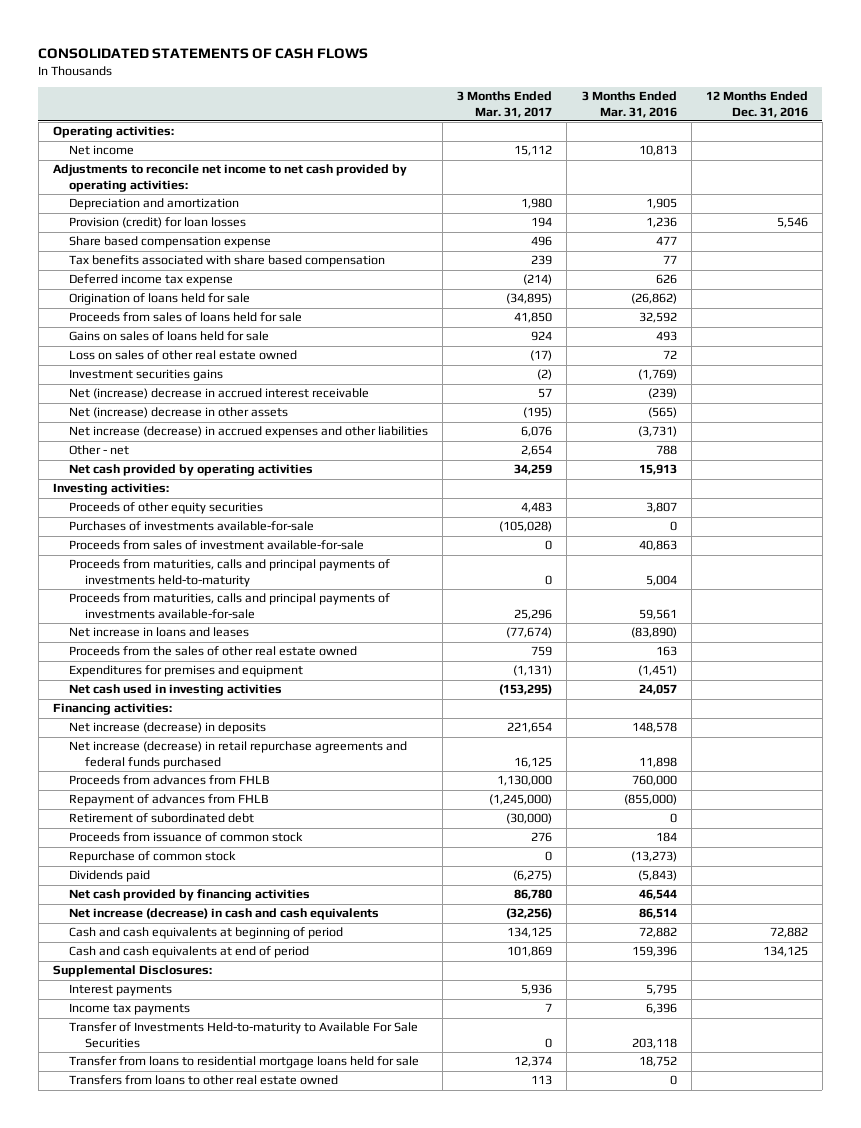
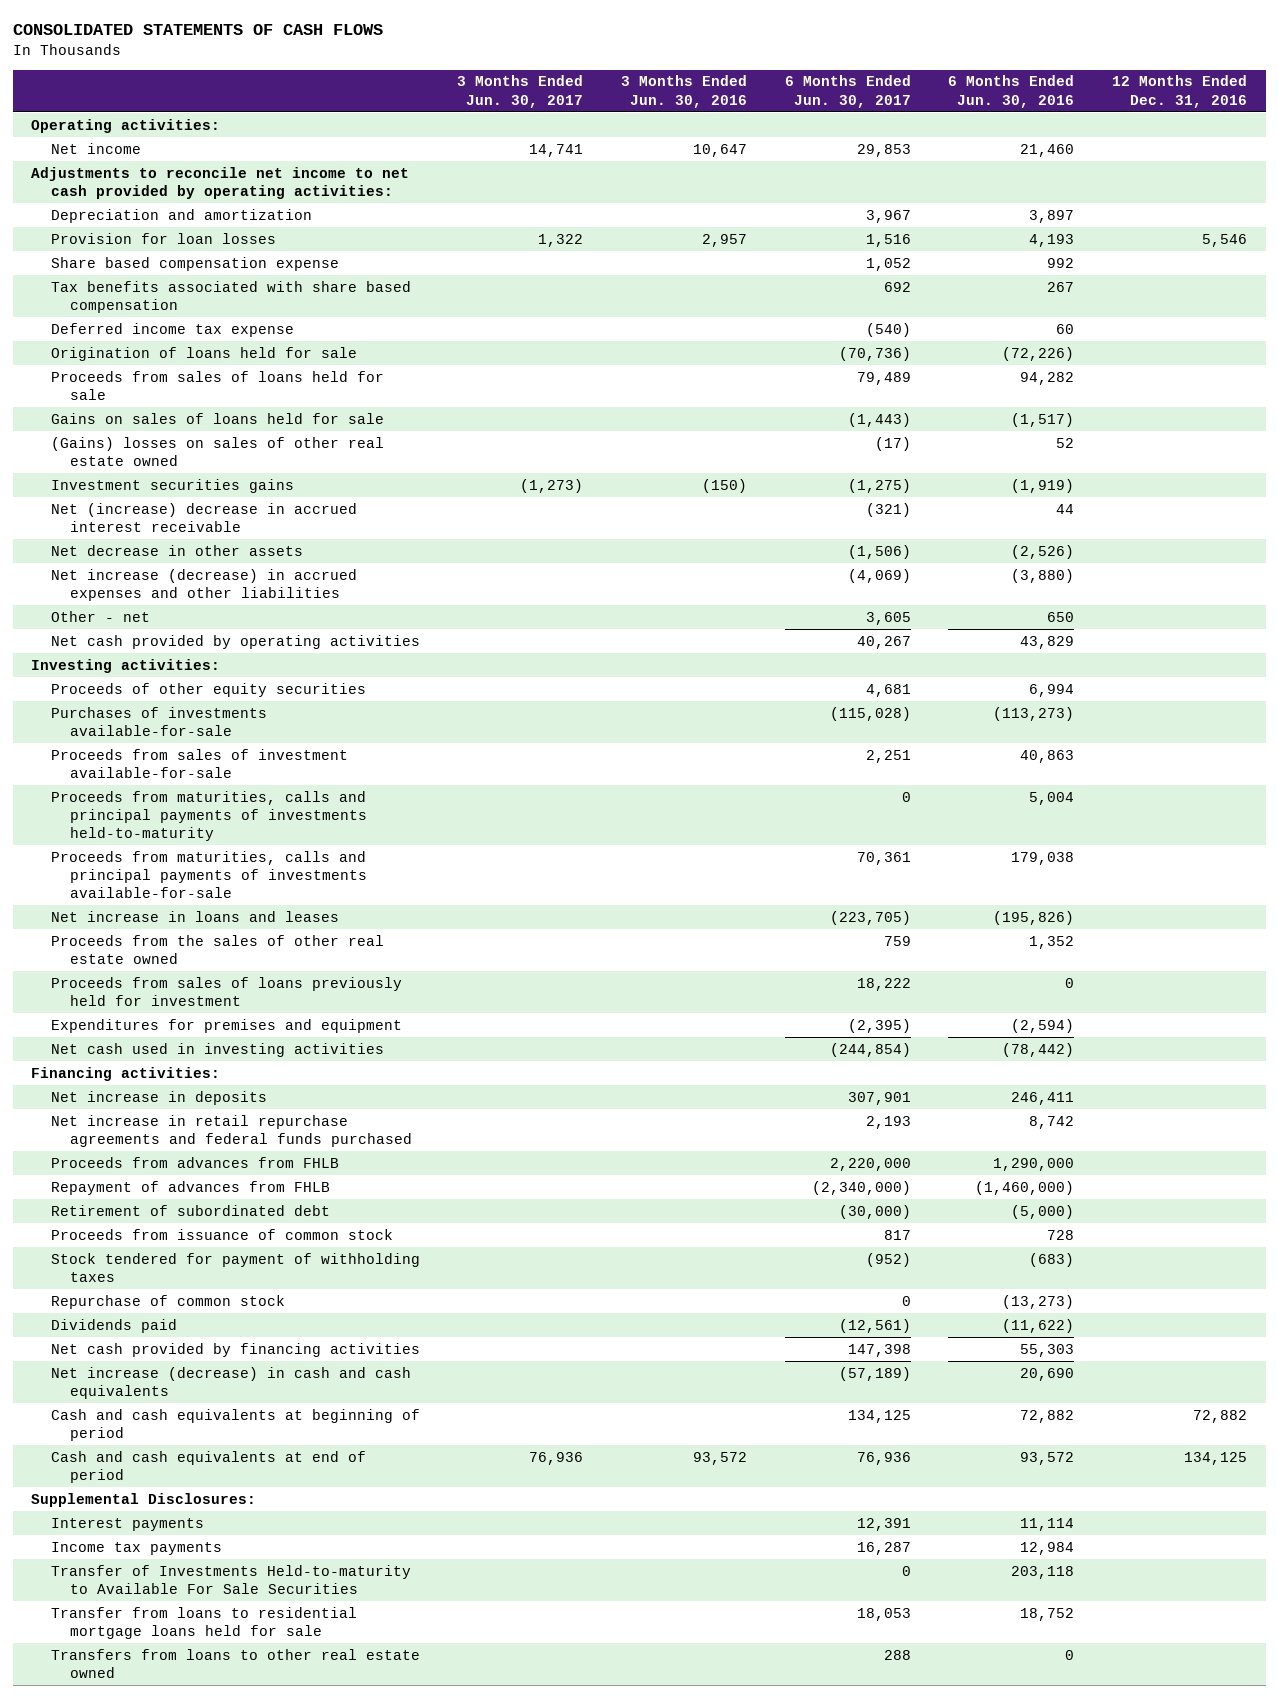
- | 3 Months Ended Mar. 31, 2017 | 3 Months Ended Mar. 31, 2016 | 12 Months Ended Dec. 31, 2016
+ | 3 Months Ended Jun. 30, 2017 | 3 Months Ended Jun. 30, 2016 | 6 Months Ended Jun. 30, 2017 | 6 Months Ended Jun. 30, 2016 | 12 Months Ended Dec. 31, 2016
- Provision (credit) for loan losses | 194 | 1,236 | 5,546
+ Provision for loan losses | 1,322 | 2,957 | 1,516 | 4,193 | 5,546
- Loss on sales of other real estate owned | (17) | 72 |
+ (Gains) losses on sales of other real estate owned | | | (17) | 52 |
- Net (increase) decrease in other assets | (195) | (565) |
+ Net decrease in other assets | | | (1,506) | (2,526) |
+ Proceeds from sales of loans previously held for investment | | | 18,222 | 0 |
- Net increase (decrease) in deposits | 221,654 | 148,578 |
- Net increase (decrease) in retail repurchase agreements and federal funds purchased | 16,125 | 11,898 |
+ Net increase in deposits | | | 307,901 | 246,411 |
+ Net increase in retail repurchase agreements and federal funds purchased | | | 2,193 | 8,742 |
+ Stock tendered for payment of withholding taxes | | | (952) | (683) |

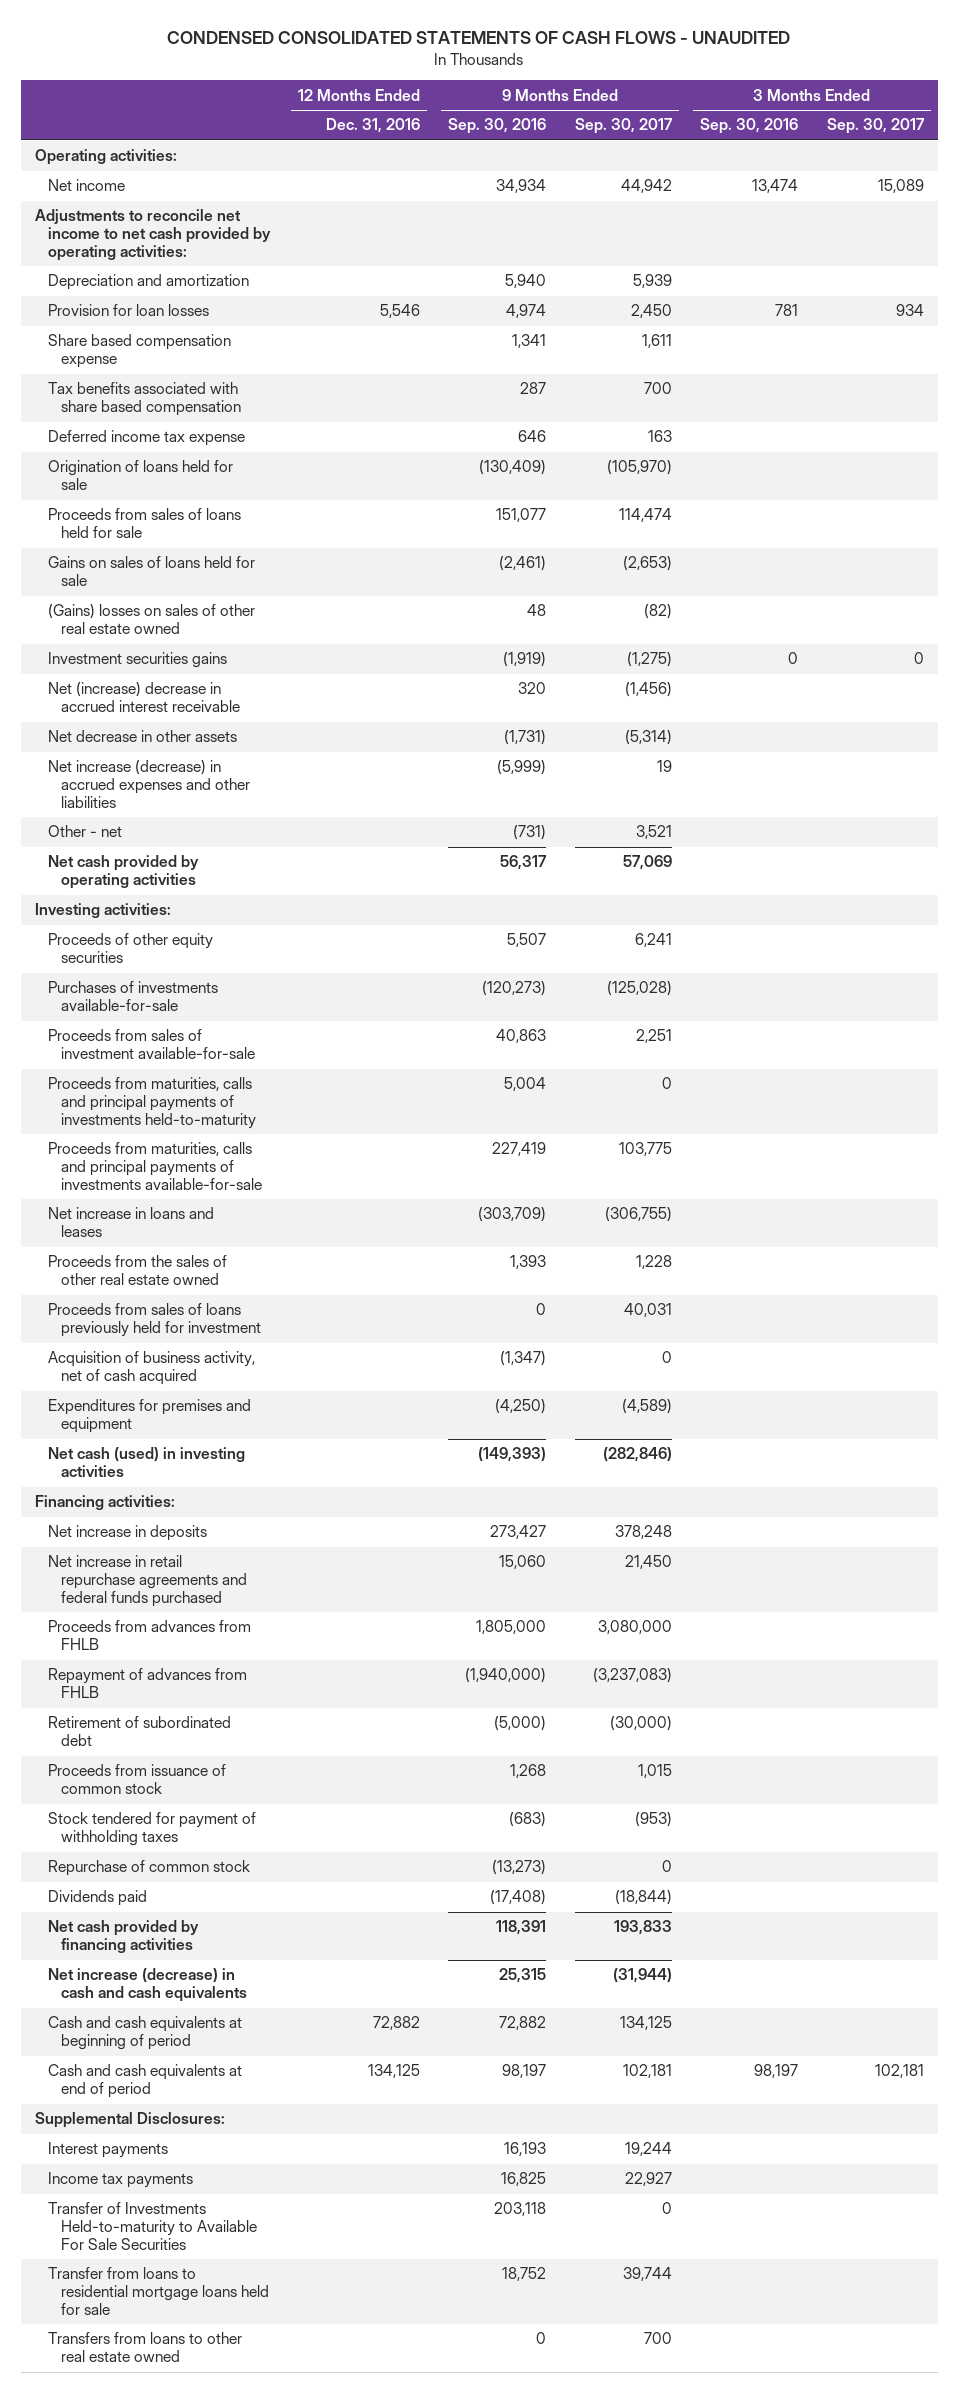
- CONSOLIDATED STATEMENTS OF CASH FLOWS
+ CONDENSED CONSOLIDATED STATEMENTS OF CASH FLOWS - UNAUDITED
- | 3 Months Ended Jun. 30, 2017 | 3 Months Ended Jun. 30, 2016 | 6 Months Ended Jun. 30, 2017 | 6 Months Ended Jun. 30, 2016 | 12 Months Ended Dec. 31, 2016
+ | 12 Months Ended Dec. 31, 2016 | 9 Months Ended Sep. 30, 2016 | 9 Months Ended Sep. 30, 2017 | 3 Months Ended Sep. 30, 2016 | 3 Months Ended Sep. 30, 2017
+ Acquisition of business activity, net of cash acquired | | (1,347) | 0 | |
- Net cash used in investing activities | | | (244,854) | (78,442) |
+ Net cash (used) in investing activities | | (149,393) | (282,846) | |

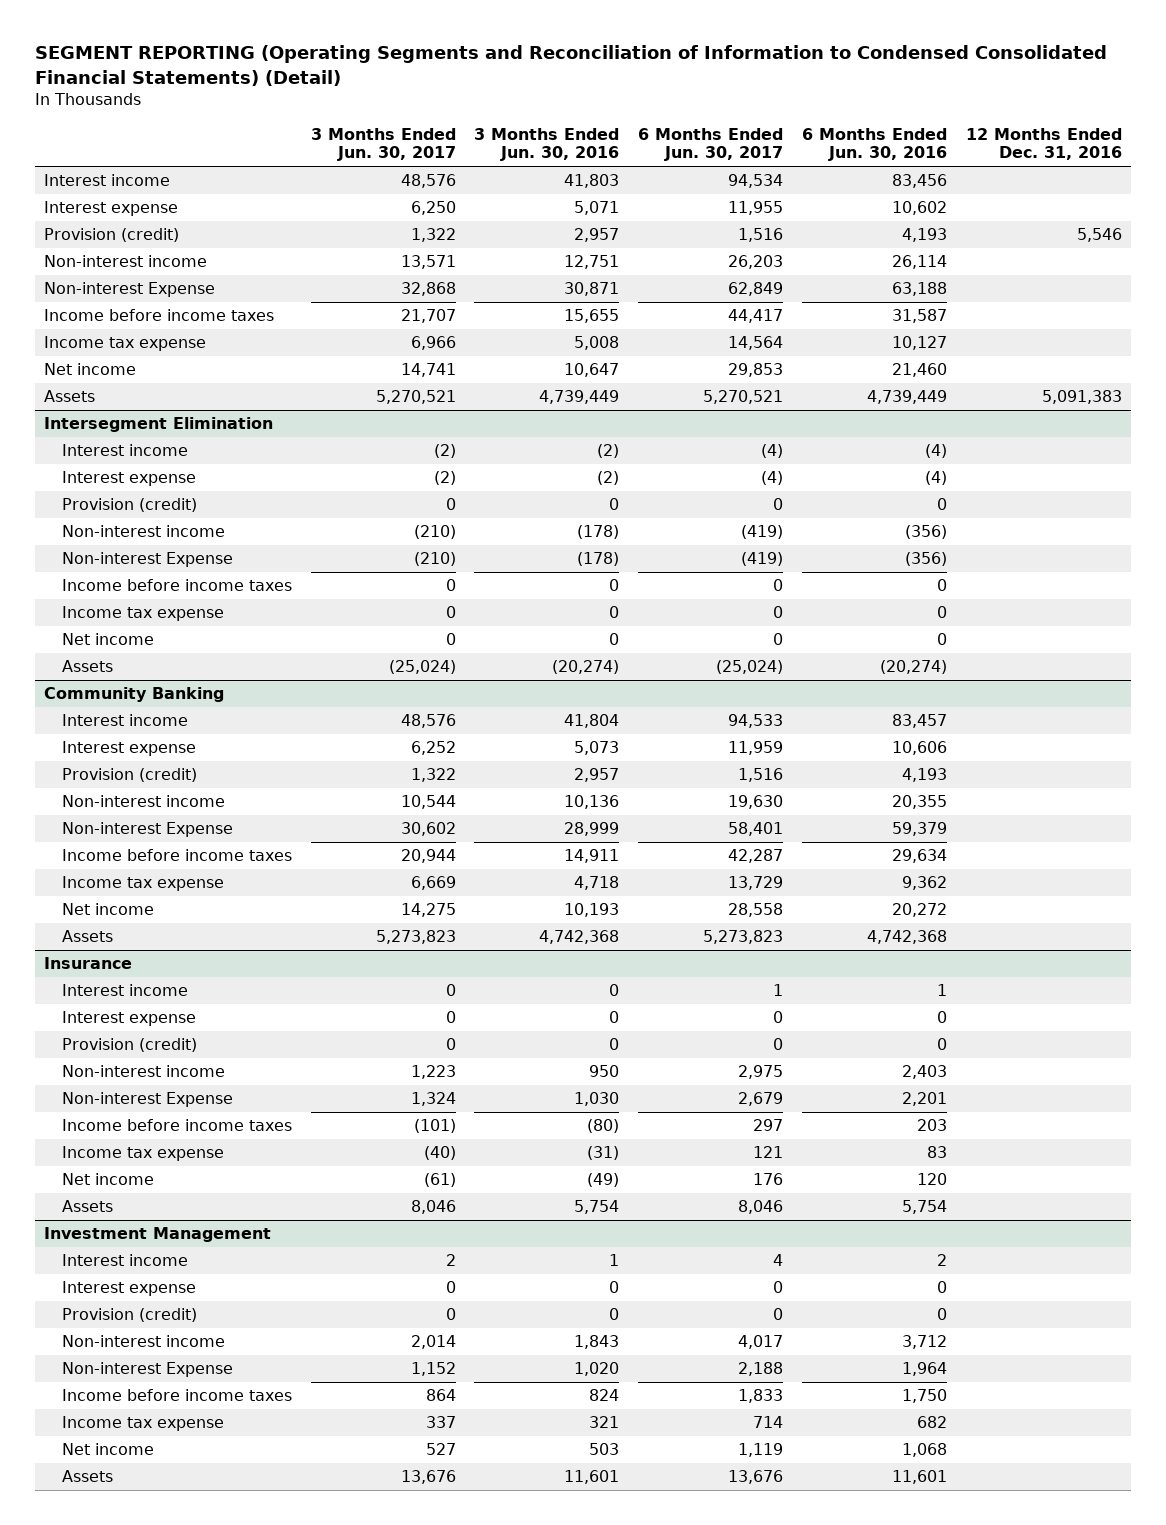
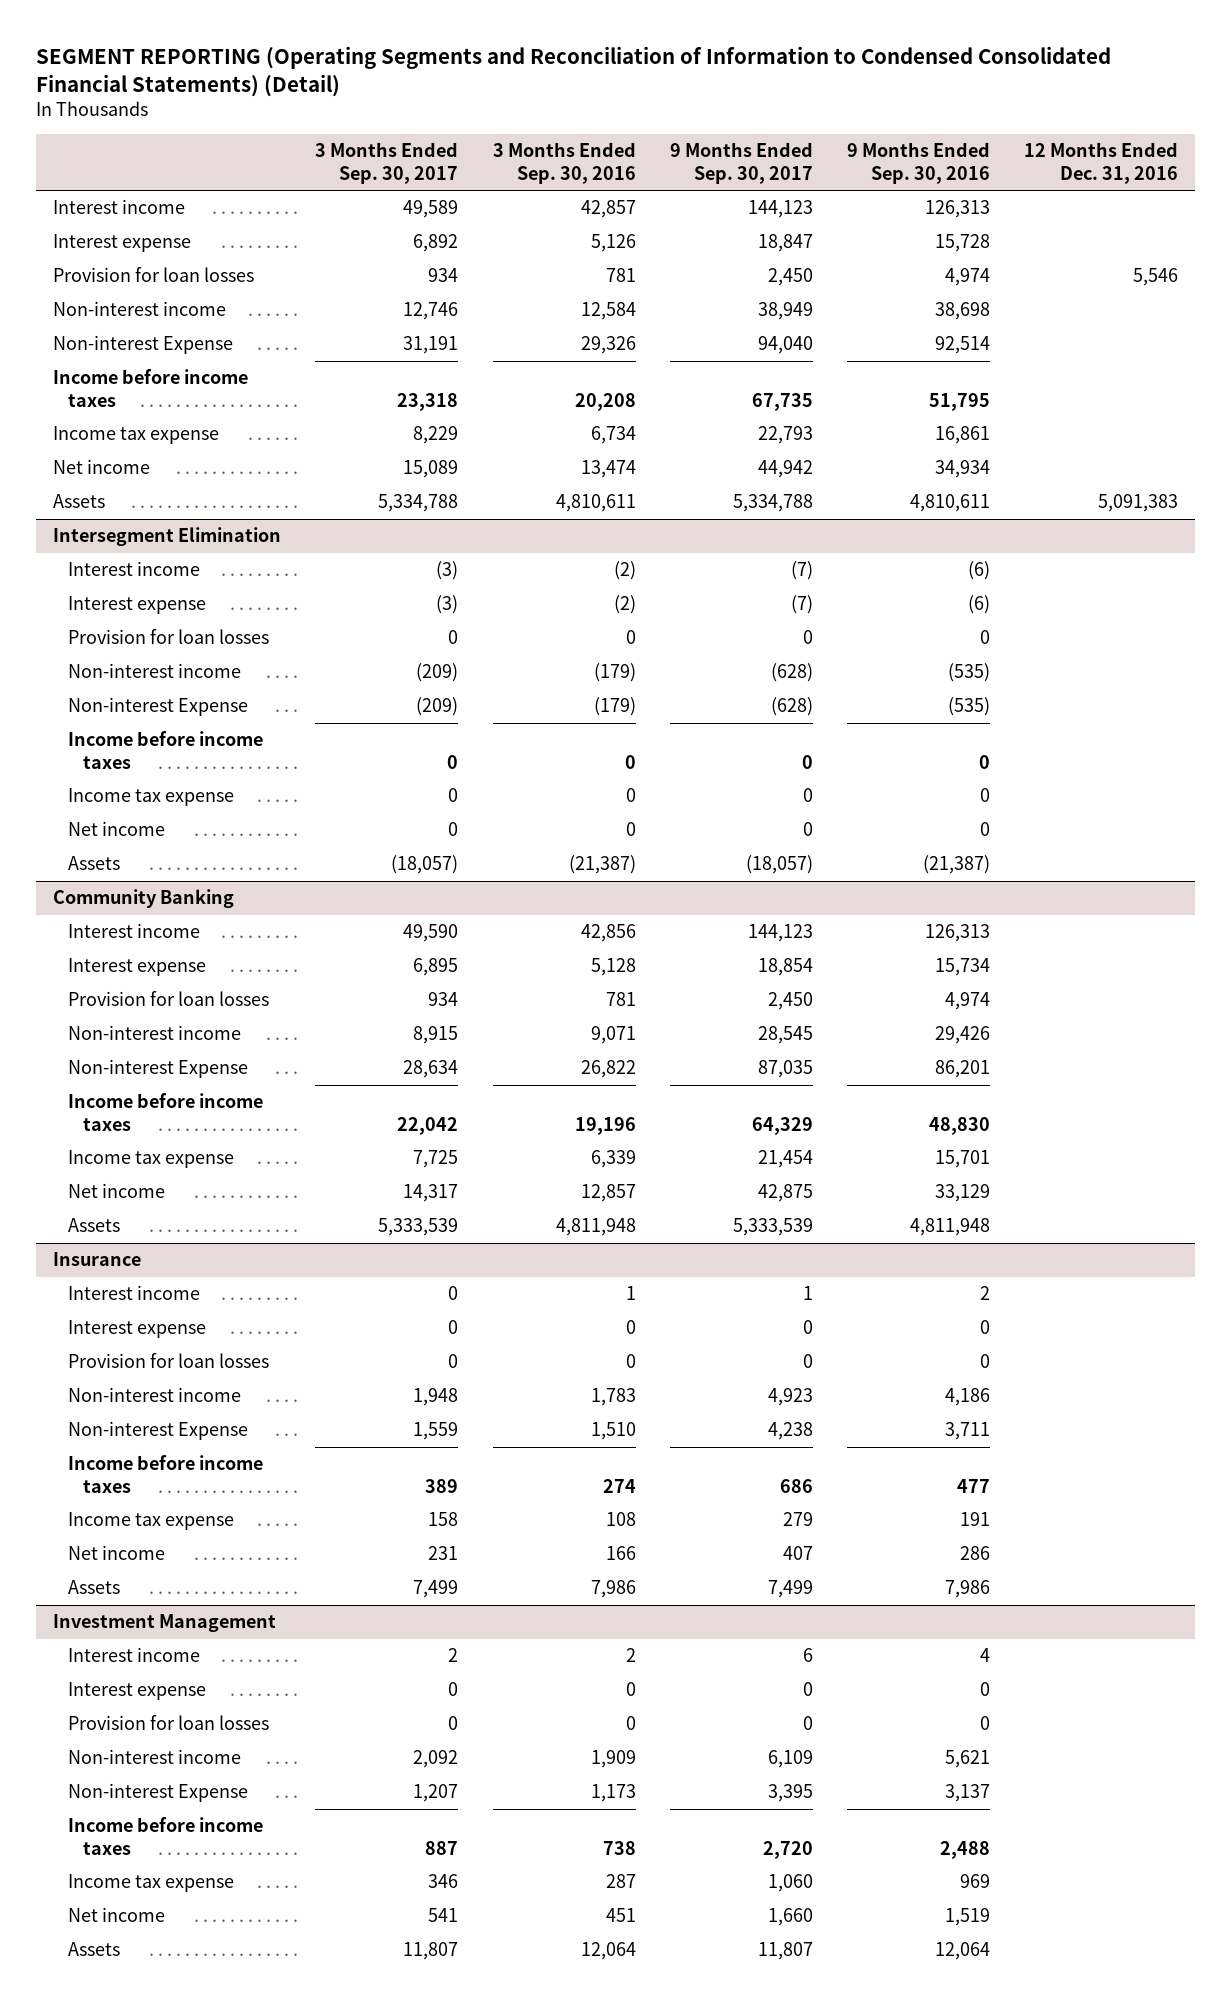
- | 3 Months Ended Jun. 30, 2017 | 3 Months Ended Jun. 30, 2016 | 6 Months Ended Jun. 30, 2017 | 6 Months Ended Jun. 30, 2016 | 12 Months Ended Dec. 31, 2016
+ | 3 Months Ended Sep. 30, 2017 | 3 Months Ended Sep. 30, 2016 | 9 Months Ended Sep. 30, 2017 | 9 Months Ended Sep. 30, 2016 | 12 Months Ended Dec. 31, 2016
- Provision (credit) | 1,322 | 2,957 | 1,516 | 4,193 | 5,546
+ Provision for loan losses | 934 | 781 | 2,450 | 4,974 | 5,546
@ Intersegment Elimination
- Provision (credit) | 0 | 0 | 0 | 0 |
+ Provision for loan losses | 0 | 0 | 0 | 0 |
@ Community Banking
- Provision (credit) | 1,322 | 2,957 | 1,516 | 4,193 |
+ Provision for loan losses | 934 | 781 | 2,450 | 4,974 |
@ Insurance
- Provision (credit) | 0 | 0 | 0 | 0 |
+ Provision for loan losses | 0 | 0 | 0 | 0 |
@ Investment Management
- Provision (credit) | 0 | 0 | 0 | 0 |
+ Provision for loan losses | 0 | 0 | 0 | 0 |

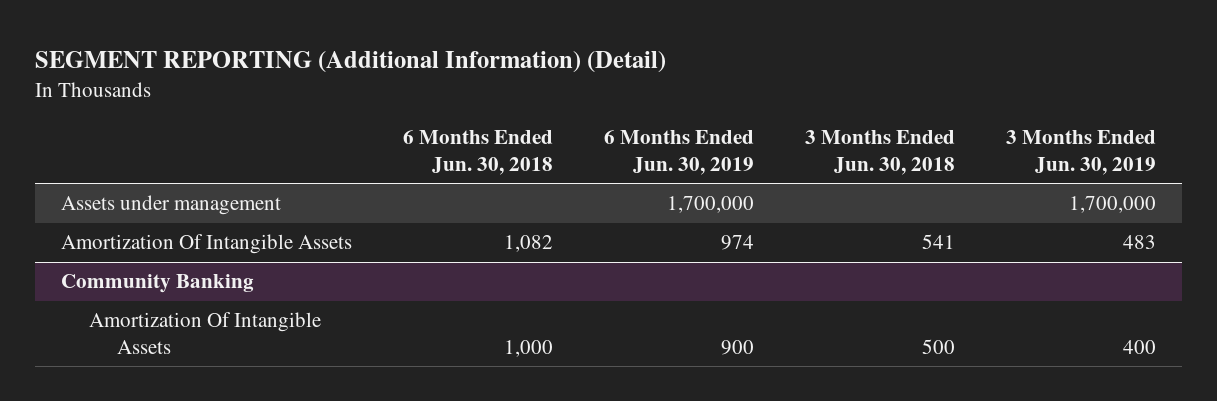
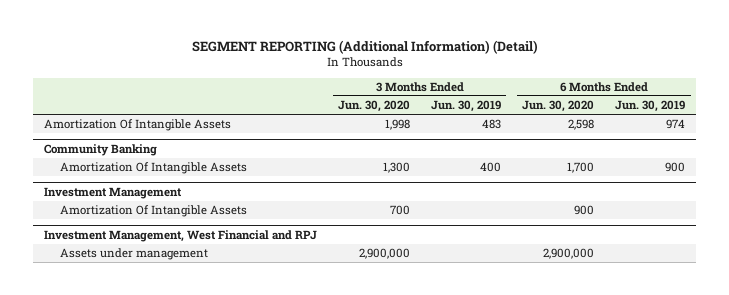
- | 6 Months Ended Jun. 30, 2018 | 6 Months Ended Jun. 30, 2019 | 3 Months Ended Jun. 30, 2018 | 3 Months Ended Jun. 30, 2019
+ | 3 Months Ended Jun. 30, 2020 | 3 Months Ended Jun. 30, 2019 | 6 Months Ended Jun. 30, 2020 | 6 Months Ended Jun. 30, 2019
- Assets under management | | 1,700,000 | | 1,700,000
+ Investment Management
+ Amortization Of Intangible Assets | 700 | | 900 |
+ Investment Management, West Financial and RPJ
+ Assets under management | 2,900,000 | | 2,900,000 |

